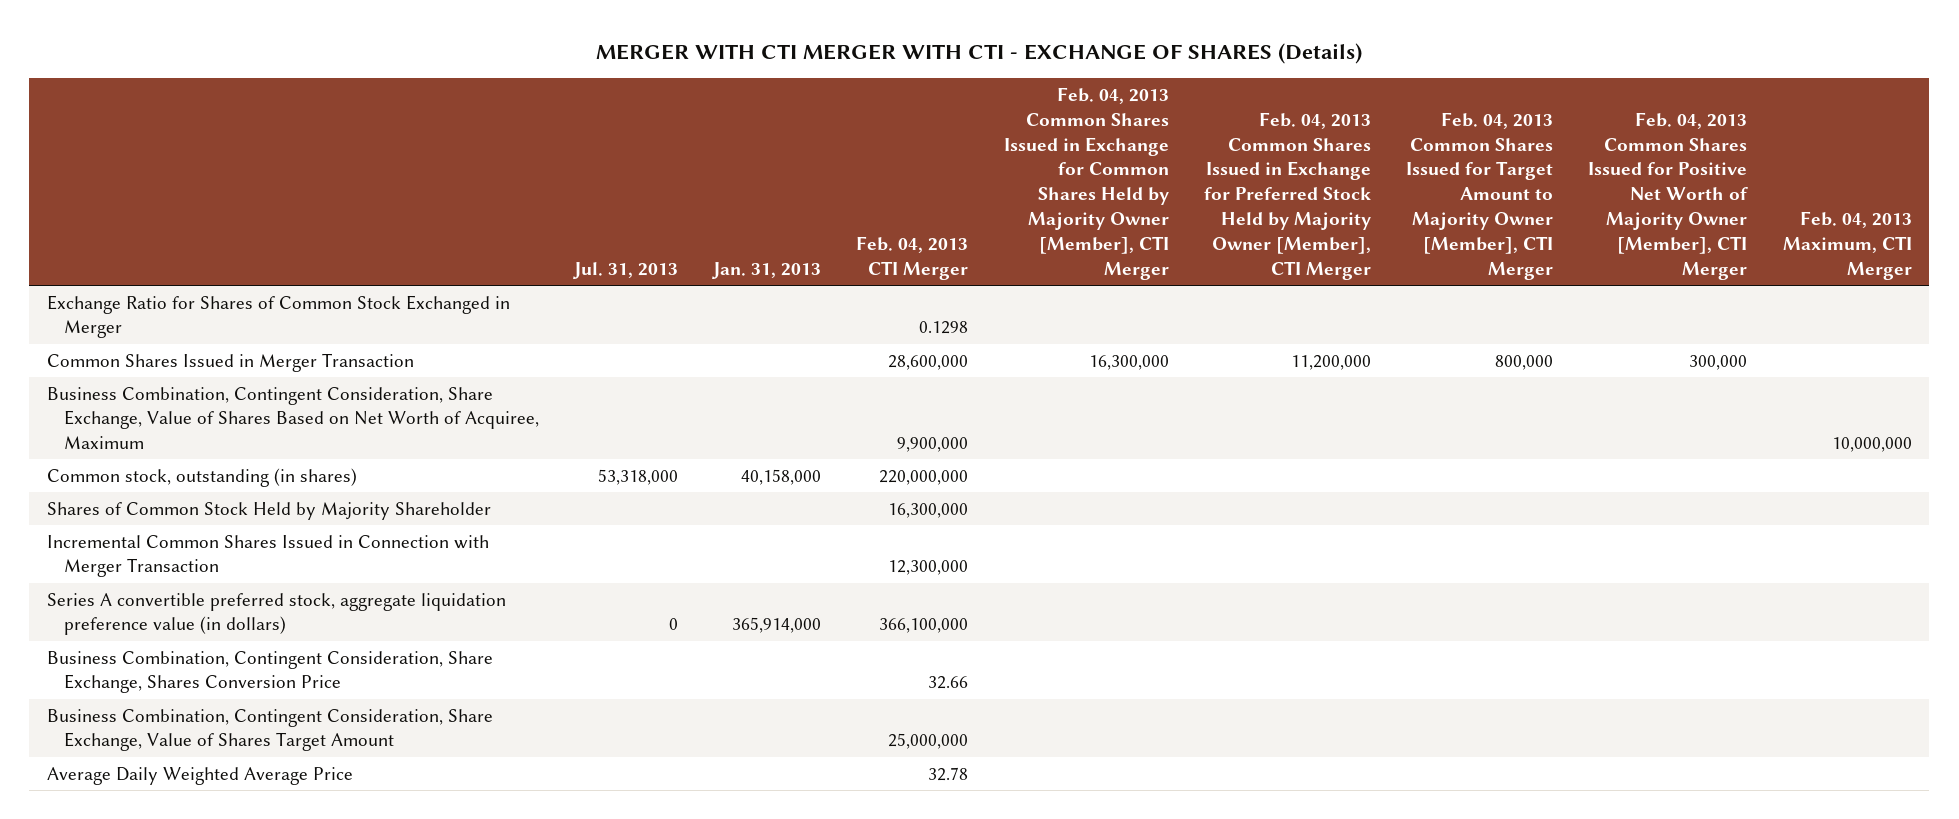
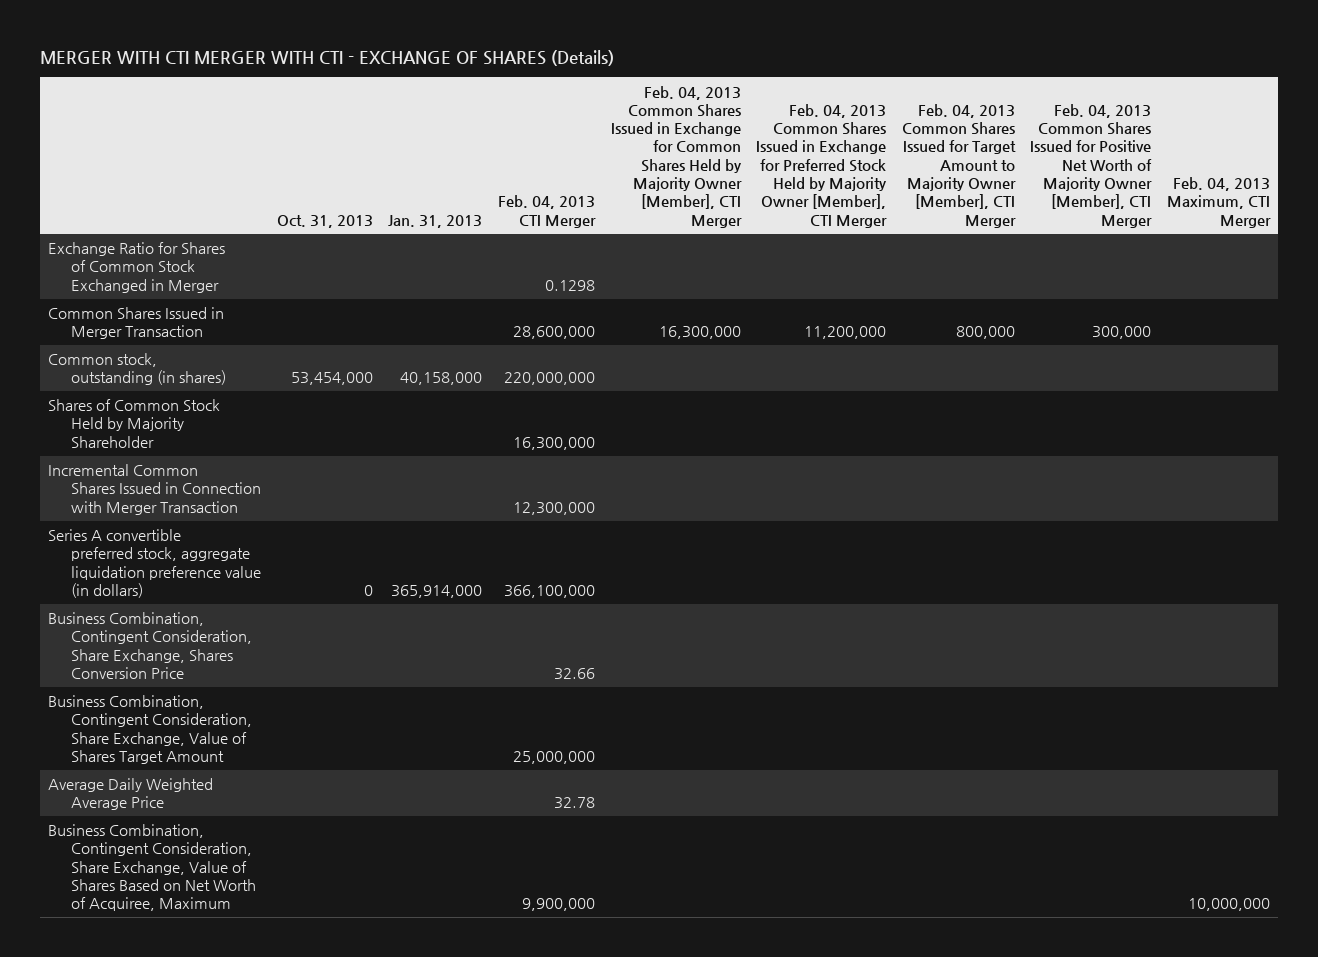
- | Jul. 31, 2013 | Jan. 31, 2013 | Feb. 04, 2013 CTI Merger | Feb. 04, 2013 Common Shares Issued in Exchange for Common Shares Held by Majority Owner [Member], CTI Merger | Feb. 04, 2013 Common Shares Issued in Exchange for Preferred Stock Held by Majority Owner [Member], CTI Merger | Feb. 04, 2013 Common Shares Issued for Target Amount to Majority Owner [Member], CTI Merger | Feb. 04, 2013 Common Shares Issued for Positive Net Worth of Majority Owner [Member], CTI Merger | Feb. 04, 2013 Maximum, CTI Merger
+ | Oct. 31, 2013 | Jan. 31, 2013 | Feb. 04, 2013 CTI Merger | Feb. 04, 2013 Common Shares Issued in Exchange for Common Shares Held by Majority Owner [Member], CTI Merger | Feb. 04, 2013 Common Shares Issued in Exchange for Preferred Stock Held by Majority Owner [Member], CTI Merger | Feb. 04, 2013 Common Shares Issued for Target Amount to Majority Owner [Member], CTI Merger | Feb. 04, 2013 Common Shares Issued for Positive Net Worth of Majority Owner [Member], CTI Merger | Feb. 04, 2013 Maximum, CTI Merger
moved down: Business Combination, Contingent Consideration, Share Exchange, Value of Shares Based on Net Worth of Acquiree, Maximum | | | 9,900,000 | | | | | 10,000,000

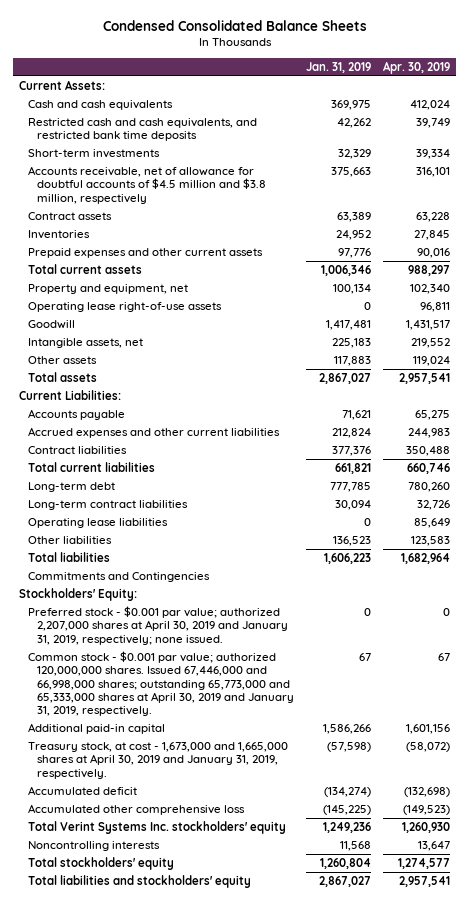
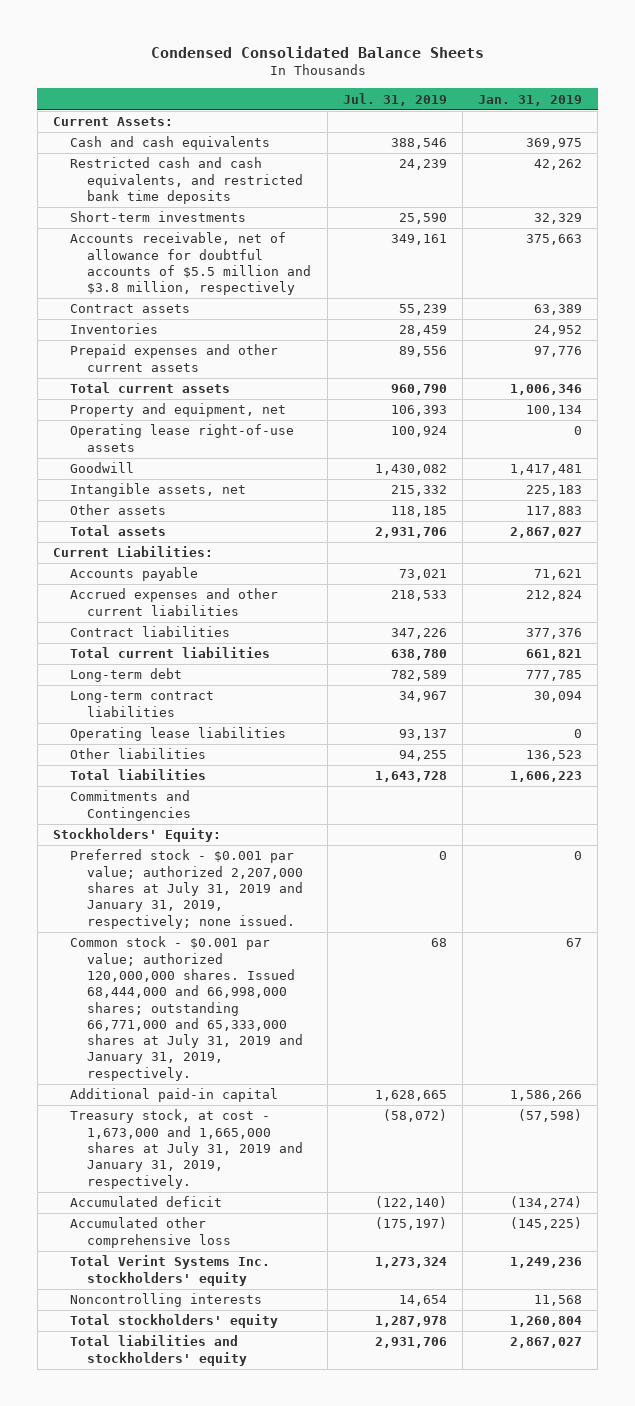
- | Jan. 31, 2019 | Apr. 30, 2019
+ | Jul. 31, 2019 | Jan. 31, 2019
- Accounts receivable, net of allowance for doubtful accounts of $4.5 million and $3.8 million, respectively | 375,663 | 316,101
+ Accounts receivable, net of allowance for doubtful accounts of $5.5 million and $3.8 million, respectively | 349,161 | 375,663
- Preferred stock - $0.001 par value; authorized 2,207,000 shares at April 30, 2019 and January 31, 2019, respectively; none issued. | 0 | 0
- Common stock - $0.001 par value; authorized 120,000,000 shares. Issued 67,446,000 and 66,998,000 shares; outstanding 65,773,000 and 65,333,000 shares at April 30, 2019 and January 31, 2019, respectively. | 67 | 67
+ Preferred stock - $0.001 par value; authorized 2,207,000 shares at July 31, 2019 and January 31, 2019, respectively; none issued. | 0 | 0
+ Common stock - $0.001 par value; authorized 120,000,000 shares. Issued 68,444,000 and 66,998,000 shares; outstanding 66,771,000 and 65,333,000 shares at July 31, 2019 and January 31, 2019, respectively. | 68 | 67
- Treasury stock, at cost - 1,673,000 and 1,665,000 shares at April 30, 2019 and January 31, 2019, respectively. | (57,598) | (58,072)
+ Treasury stock, at cost - 1,673,000 and 1,665,000 shares at July 31, 2019 and January 31, 2019, respectively. | (58,072) | (57,598)

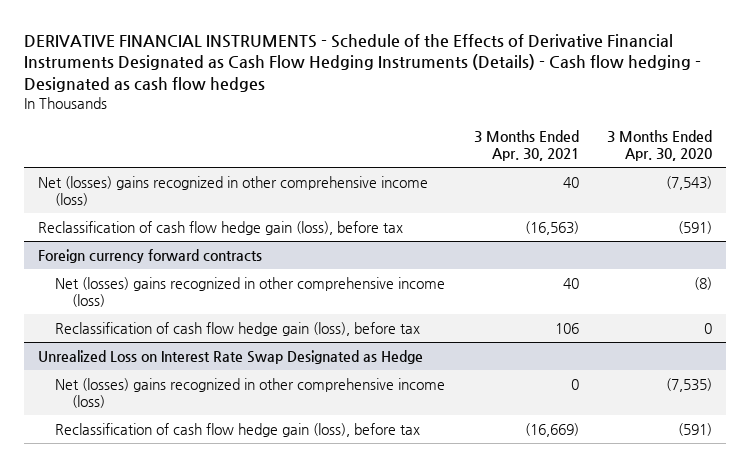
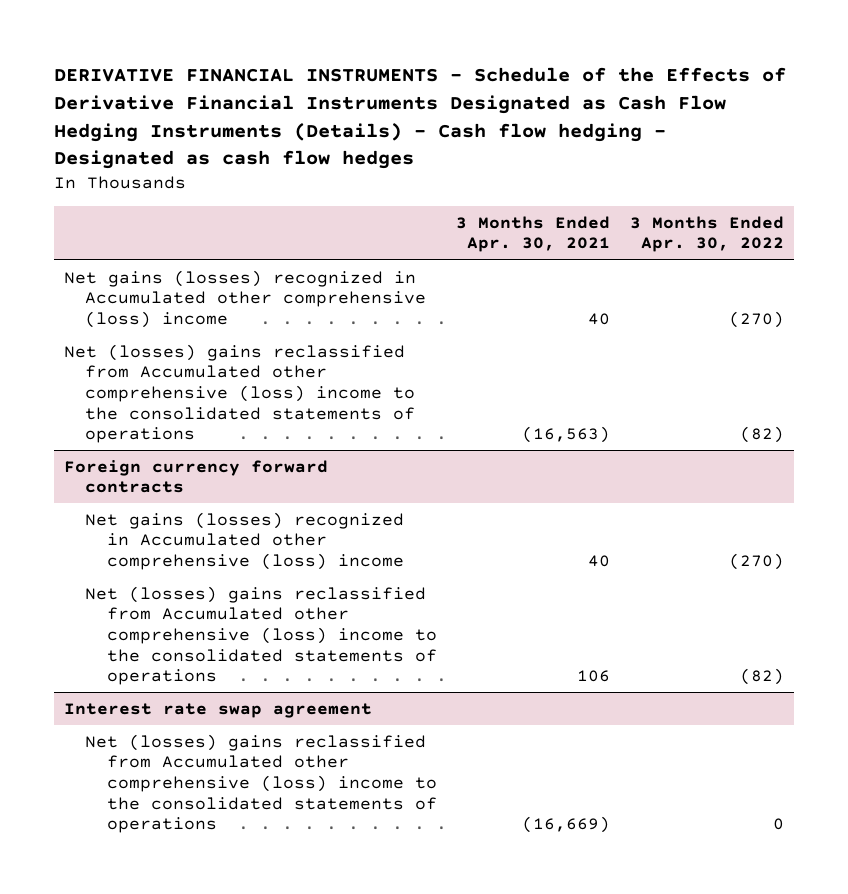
- | 3 Months Ended Apr. 30, 2021 | 3 Months Ended Apr. 30, 2020
+ | 3 Months Ended Apr. 30, 2021 | 3 Months Ended Apr. 30, 2022
- Net (losses) gains recognized in other comprehensive income (loss) | 40 | (7,543)
- Reclassification of cash flow hedge gain (loss), before tax | (16,563) | (591)
+ Net gains (losses) recognized in Accumulated other comprehensive (loss) income | 40 | (270)
+ Net (losses) gains reclassified from Accumulated other comprehensive (loss) income to the consolidated statements of operations | (16,563) | (82)
@ Foreign currency forward contracts
- Net (losses) gains recognized in other comprehensive income (loss) | 40 | (8)
- Reclassification of cash flow hedge gain (loss), before tax | 106 | 0
- Unrealized Loss on Interest Rate Swap Designated as Hedge
- Net (losses) gains recognized in other comprehensive income (loss) | 0 | (7,535)
- Reclassification of cash flow hedge gain (loss), before tax | (16,669) | (591)
@ Foreign currency forward contracts
+ Net gains (losses) recognized in Accumulated other comprehensive (loss) income | 40 | (270)
+ Net (losses) gains reclassified from Accumulated other comprehensive (loss) income to the consolidated statements of operations | 106 | (82)
+ Interest rate swap agreement
+ Net (losses) gains reclassified from Accumulated other comprehensive (loss) income to the consolidated statements of operations | (16,669) | 0

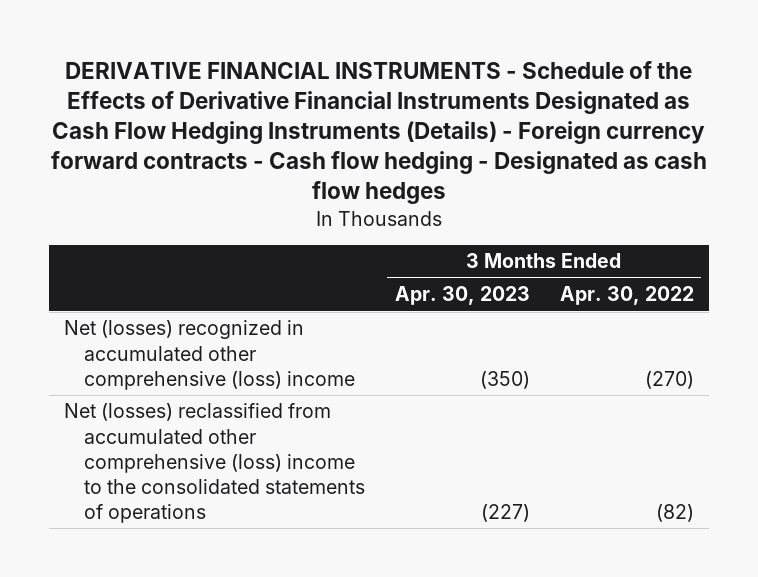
- DERIVATIVE FINANCIAL INSTRUMENTS - Schedule of the Effects of Derivative Financial Instruments Designated as Cash Flow Hedging Instruments (Details) - Cash flow hedging - Designated as cash flow hedges
+ DERIVATIVE FINANCIAL INSTRUMENTS - Schedule of the Effects of Derivative Financial Instruments Designated as Cash Flow Hedging Instruments (Details) - Foreign currency forward contracts - Cash flow hedging - Designated as cash flow hedges
- | 3 Months Ended Apr. 30, 2021 | 3 Months Ended Apr. 30, 2022
+ | 3 Months Ended Apr. 30, 2023 | 3 Months Ended Apr. 30, 2022
- Net gains (losses) recognized in Accumulated other comprehensive (loss) income | 40 | (270)
- Net (losses) gains reclassified from Accumulated other comprehensive (loss) income to the consolidated statements of operations | (16,563) | (82)
- Foreign currency forward contracts
- Net gains (losses) recognized in Accumulated other comprehensive (loss) income | 40 | (270)
- Net (losses) gains reclassified from Accumulated other comprehensive (loss) income to the consolidated statements of operations | 106 | (82)
- Interest rate swap agreement
- Net (losses) gains reclassified from Accumulated other comprehensive (loss) income to the consolidated statements of operations | (16,669) | 0
+ Net (losses) recognized in accumulated other comprehensive (loss) income | (350) | (270)
+ Net (losses) reclassified from accumulated other comprehensive (loss) income to the consolidated statements of operations | (227) | (82)

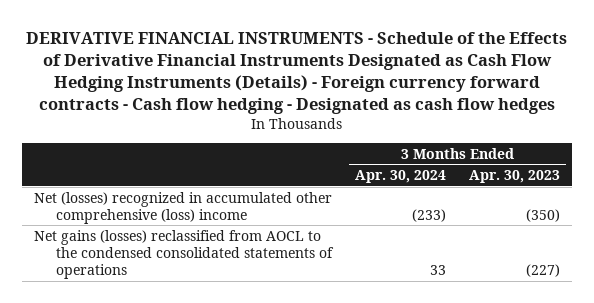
- | 3 Months Ended Apr. 30, 2023 | 3 Months Ended Apr. 30, 2022
+ | 3 Months Ended Apr. 30, 2024 | 3 Months Ended Apr. 30, 2023
- Net (losses) reclassified from accumulated other comprehensive (loss) income to the consolidated statements of operations | (227) | (82)
+ Net gains (losses) reclassified from AOCL to the condensed consolidated statements of operations | 33 | (227)

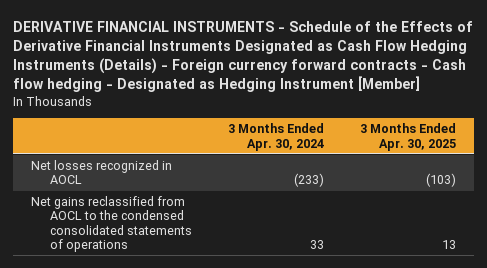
- DERIVATIVE FINANCIAL INSTRUMENTS - Schedule of the Effects of Derivative Financial Instruments Designated as Cash Flow Hedging Instruments (Details) - Foreign currency forward contracts - Cash flow hedging - Designated as cash flow hedges
+ DERIVATIVE FINANCIAL INSTRUMENTS - Schedule of the Effects of Derivative Financial Instruments Designated as Cash Flow Hedging Instruments (Details) - Foreign currency forward contracts - Cash flow hedging - Designated as Hedging Instrument [Member]
- | 3 Months Ended Apr. 30, 2024 | 3 Months Ended Apr. 30, 2023
+ | 3 Months Ended Apr. 30, 2024 | 3 Months Ended Apr. 30, 2025
- Net (losses) recognized in accumulated other comprehensive (loss) income | (233) | (350)
- Net gains (losses) reclassified from AOCL to the condensed consolidated statements of operations | 33 | (227)
+ Net losses recognized in AOCL | (233) | (103)
+ Net gains reclassified from AOCL to the condensed consolidated statements of operations | 33 | 13

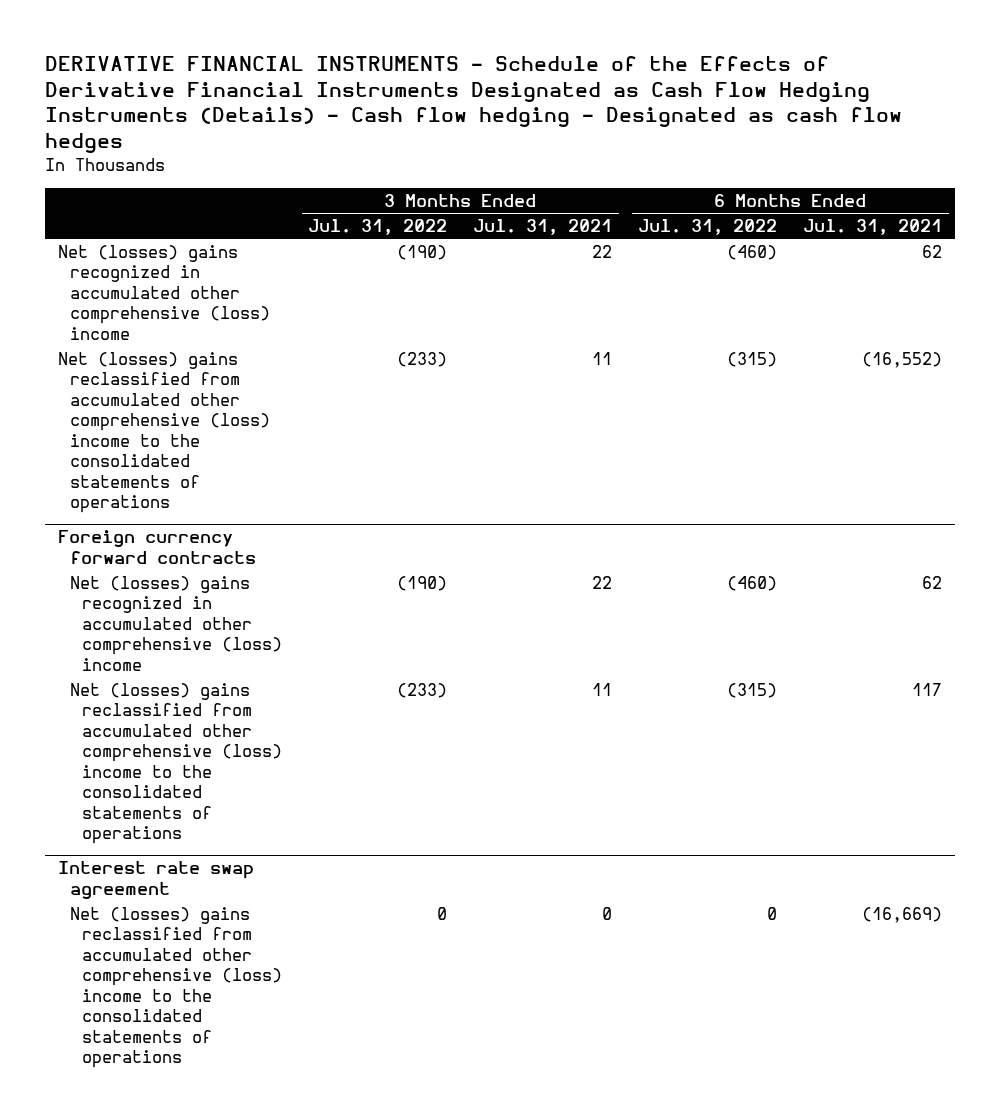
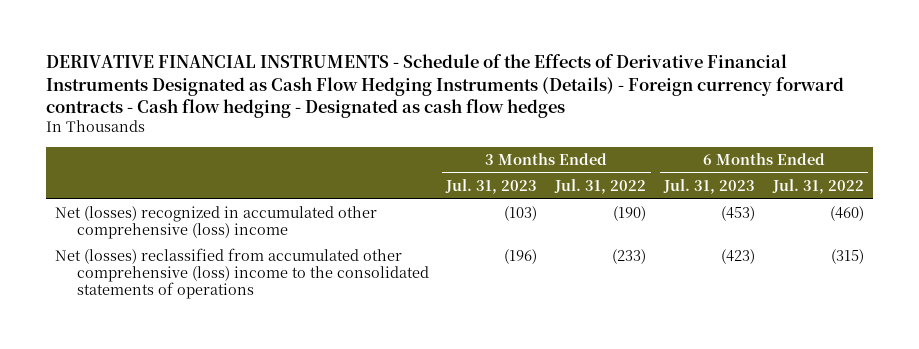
- DERIVATIVE FINANCIAL INSTRUMENTS - Schedule of the Effects of Derivative Financial Instruments Designated as Cash Flow Hedging Instruments (Details) - Cash flow hedging - Designated as cash flow hedges
+ DERIVATIVE FINANCIAL INSTRUMENTS - Schedule of the Effects of Derivative Financial Instruments Designated as Cash Flow Hedging Instruments (Details) - Foreign currency forward contracts - Cash flow hedging - Designated as cash flow hedges
- | 3 Months Ended Jul. 31, 2022 | 3 Months Ended Jul. 31, 2021 | 6 Months Ended Jul. 31, 2022 | 6 Months Ended Jul. 31, 2021
+ | 3 Months Ended Jul. 31, 2023 | 3 Months Ended Jul. 31, 2022 | 6 Months Ended Jul. 31, 2023 | 6 Months Ended Jul. 31, 2022
- Net (losses) gains recognized in accumulated other comprehensive (loss) income | (190) | 22 | (460) | 62
- Net (losses) gains reclassified from accumulated other comprehensive (loss) income to the consolidated statements of operations | (233) | 11 | (315) | (16,552)
- Foreign currency forward contracts
- Net (losses) gains recognized in accumulated other comprehensive (loss) income | (190) | 22 | (460) | 62
- Net (losses) gains reclassified from accumulated other comprehensive (loss) income to the consolidated statements of operations | (233) | 11 | (315) | 117
- Interest rate swap agreement
- Net (losses) gains reclassified from accumulated other comprehensive (loss) income to the consolidated statements of operations | 0 | 0 | 0 | (16,669)
+ Net (losses) recognized in accumulated other comprehensive (loss) income | (103) | (190) | (453) | (460)
+ Net (losses) reclassified from accumulated other comprehensive (loss) income to the consolidated statements of operations | (196) | (233) | (423) | (315)

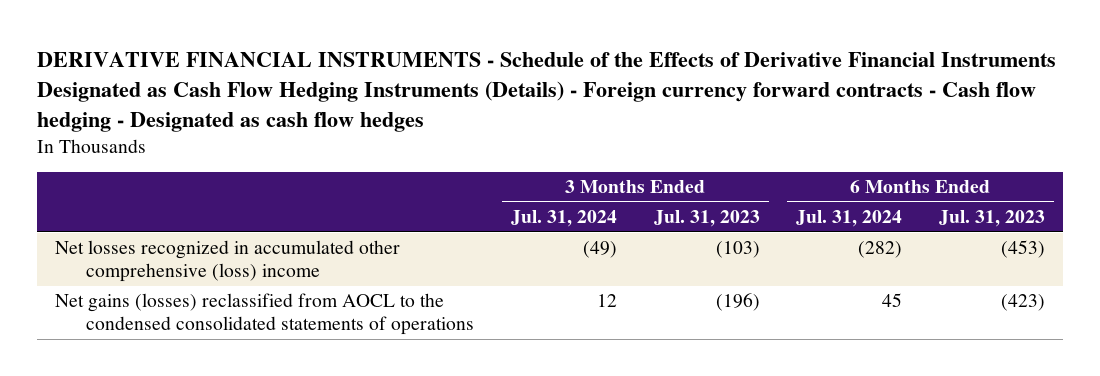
- | 3 Months Ended Jul. 31, 2023 | 3 Months Ended Jul. 31, 2022 | 6 Months Ended Jul. 31, 2023 | 6 Months Ended Jul. 31, 2022
+ | 3 Months Ended Jul. 31, 2024 | 3 Months Ended Jul. 31, 2023 | 6 Months Ended Jul. 31, 2024 | 6 Months Ended Jul. 31, 2023
- Net (losses) recognized in accumulated other comprehensive (loss) income | (103) | (190) | (453) | (460)
- Net (losses) reclassified from accumulated other comprehensive (loss) income to the consolidated statements of operations | (196) | (233) | (423) | (315)
+ Net losses recognized in accumulated other comprehensive (loss) income | (49) | (103) | (282) | (453)
+ Net gains (losses) reclassified from AOCL to the condensed consolidated statements of operations | 12 | (196) | 45 | (423)

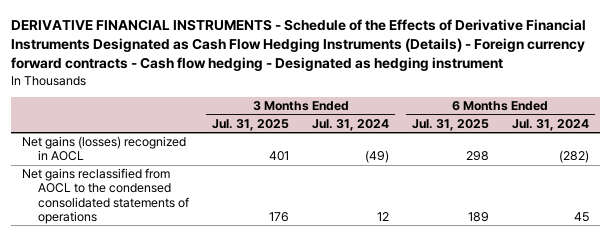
- DERIVATIVE FINANCIAL INSTRUMENTS - Schedule of the Effects of Derivative Financial Instruments Designated as Cash Flow Hedging Instruments (Details) - Foreign currency forward contracts - Cash flow hedging - Designated as cash flow hedges
+ DERIVATIVE FINANCIAL INSTRUMENTS - Schedule of the Effects of Derivative Financial Instruments Designated as Cash Flow Hedging Instruments (Details) - Foreign currency forward contracts - Cash flow hedging - Designated as hedging instrument
- | 3 Months Ended Jul. 31, 2024 | 3 Months Ended Jul. 31, 2023 | 6 Months Ended Jul. 31, 2024 | 6 Months Ended Jul. 31, 2023
+ | 3 Months Ended Jul. 31, 2025 | 3 Months Ended Jul. 31, 2024 | 6 Months Ended Jul. 31, 2025 | 6 Months Ended Jul. 31, 2024
- Net losses recognized in accumulated other comprehensive (loss) income | (49) | (103) | (282) | (453)
- Net gains (losses) reclassified from AOCL to the condensed consolidated statements of operations | 12 | (196) | 45 | (423)
+ Net gains (losses) recognized in AOCL | 401 | (49) | 298 | (282)
+ Net gains reclassified from AOCL to the condensed consolidated statements of operations | 176 | 12 | 189 | 45

